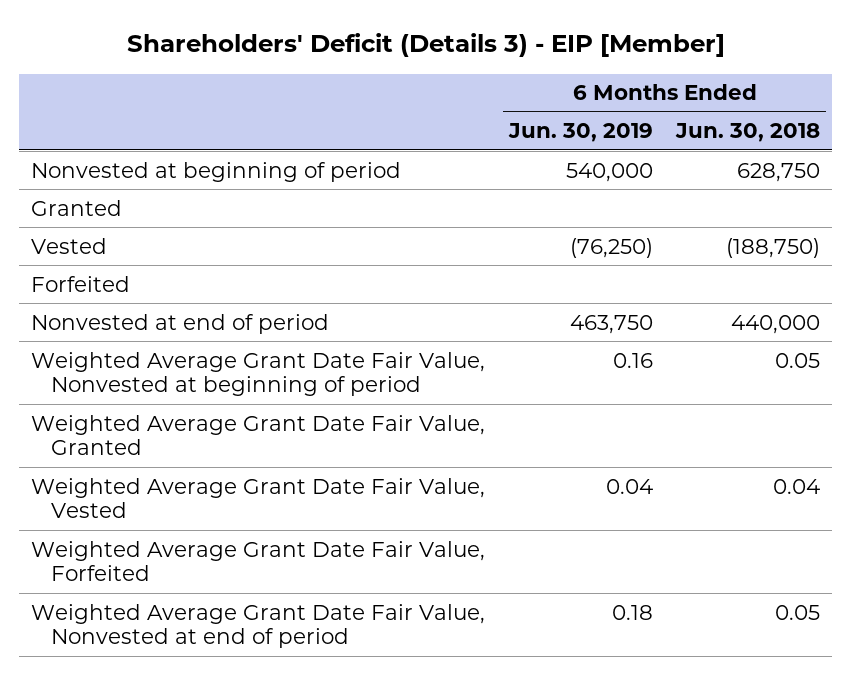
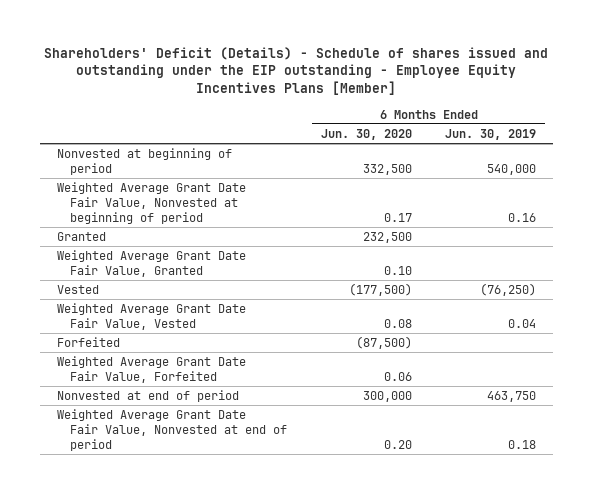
- Shareholders' Deficit (Details 3) - EIP [Member]
+ Shareholders' Deficit (Details) - Schedule of shares issued and outstanding under the EIP outstanding - Employee Equity Incentives Plans [Member]
- | 6 Months Ended Jun. 30, 2019 | 6 Months Ended Jun. 30, 2018
+ | 6 Months Ended Jun. 30, 2020 | 6 Months Ended Jun. 30, 2019
moved down: Granted | 232,500 |
moved down: Vested | (177,500) | (76,250)
moved down: Forfeited | (87,500) |
moved down: Nonvested at end of period | 300,000 | 463,750

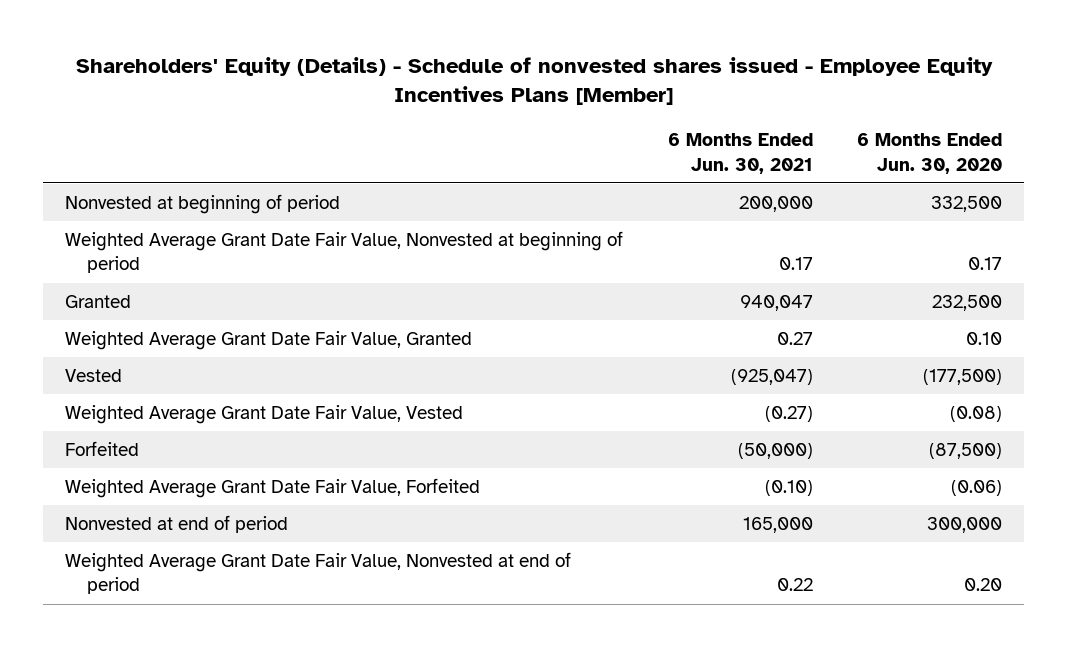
- Shareholders' Deficit (Details) - Schedule of shares issued and outstanding under the EIP outstanding - Employee Equity Incentives Plans [Member]
+ Shareholders' Equity (Details) - Schedule of nonvested shares issued - Employee Equity Incentives Plans [Member]
- | 6 Months Ended Jun. 30, 2020 | 6 Months Ended Jun. 30, 2019
+ | 6 Months Ended Jun. 30, 2021 | 6 Months Ended Jun. 30, 2020
- Weighted Average Grant Date Fair Value, Vested | 0.08 | 0.04
+ Weighted Average Grant Date Fair Value, Vested | (0.27) | (0.08)
- Weighted Average Grant Date Fair Value, Forfeited | 0.06 |
+ Weighted Average Grant Date Fair Value, Forfeited | (0.10) | (0.06)

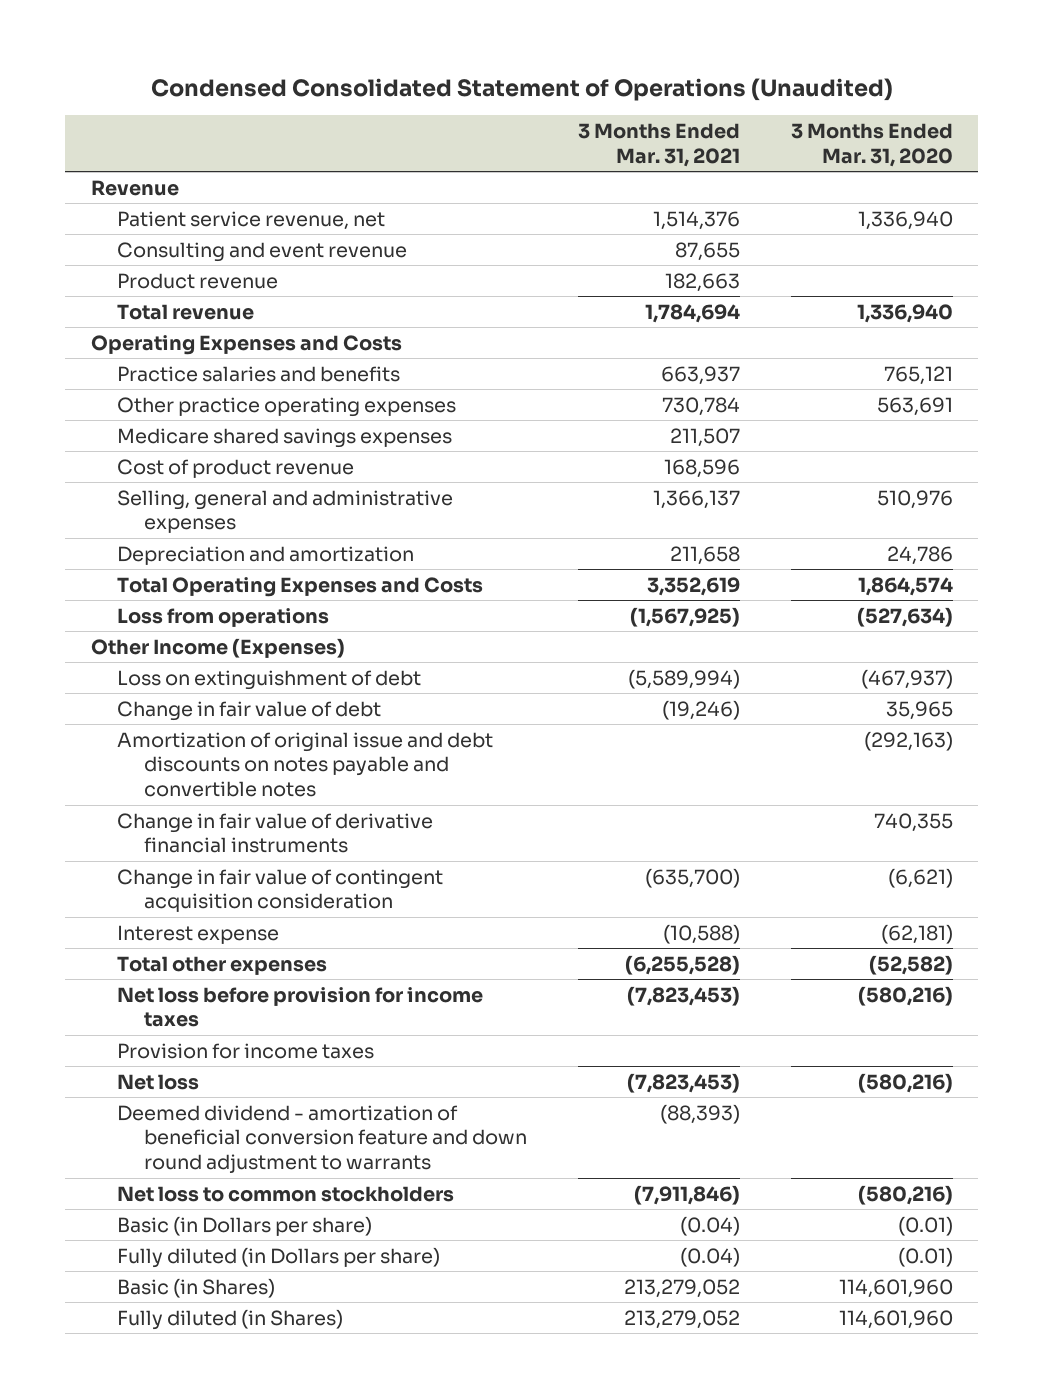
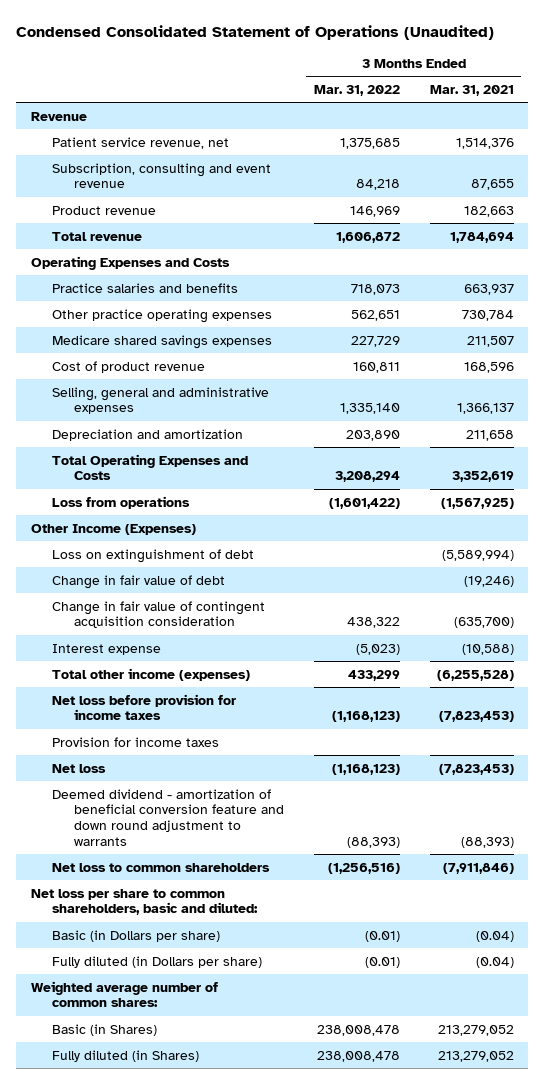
- | 3 Months Ended Mar. 31, 2021 | 3 Months Ended Mar. 31, 2020
+ | 3 Months Ended Mar. 31, 2022 | 3 Months Ended Mar. 31, 2021
- Consulting and event revenue | 87,655 |
+ Subscription, consulting and event revenue | 84,218 | 87,655
- Amortization of original issue and debt discounts on notes payable and convertible notes | | (292,163)
- Change in fair value of derivative financial instruments | | 740,355
- Total other expenses | (6,255,528) | (52,582)
+ Total other income (expenses) | 433,299 | (6,255,528)
- Net loss to common stockholders | (7,911,846) | (580,216)
+ Net loss to common shareholders | (1,256,516) | (7,911,846)
+ Net loss per share to common shareholders, basic and diluted:
+ Weighted average number of common shares:

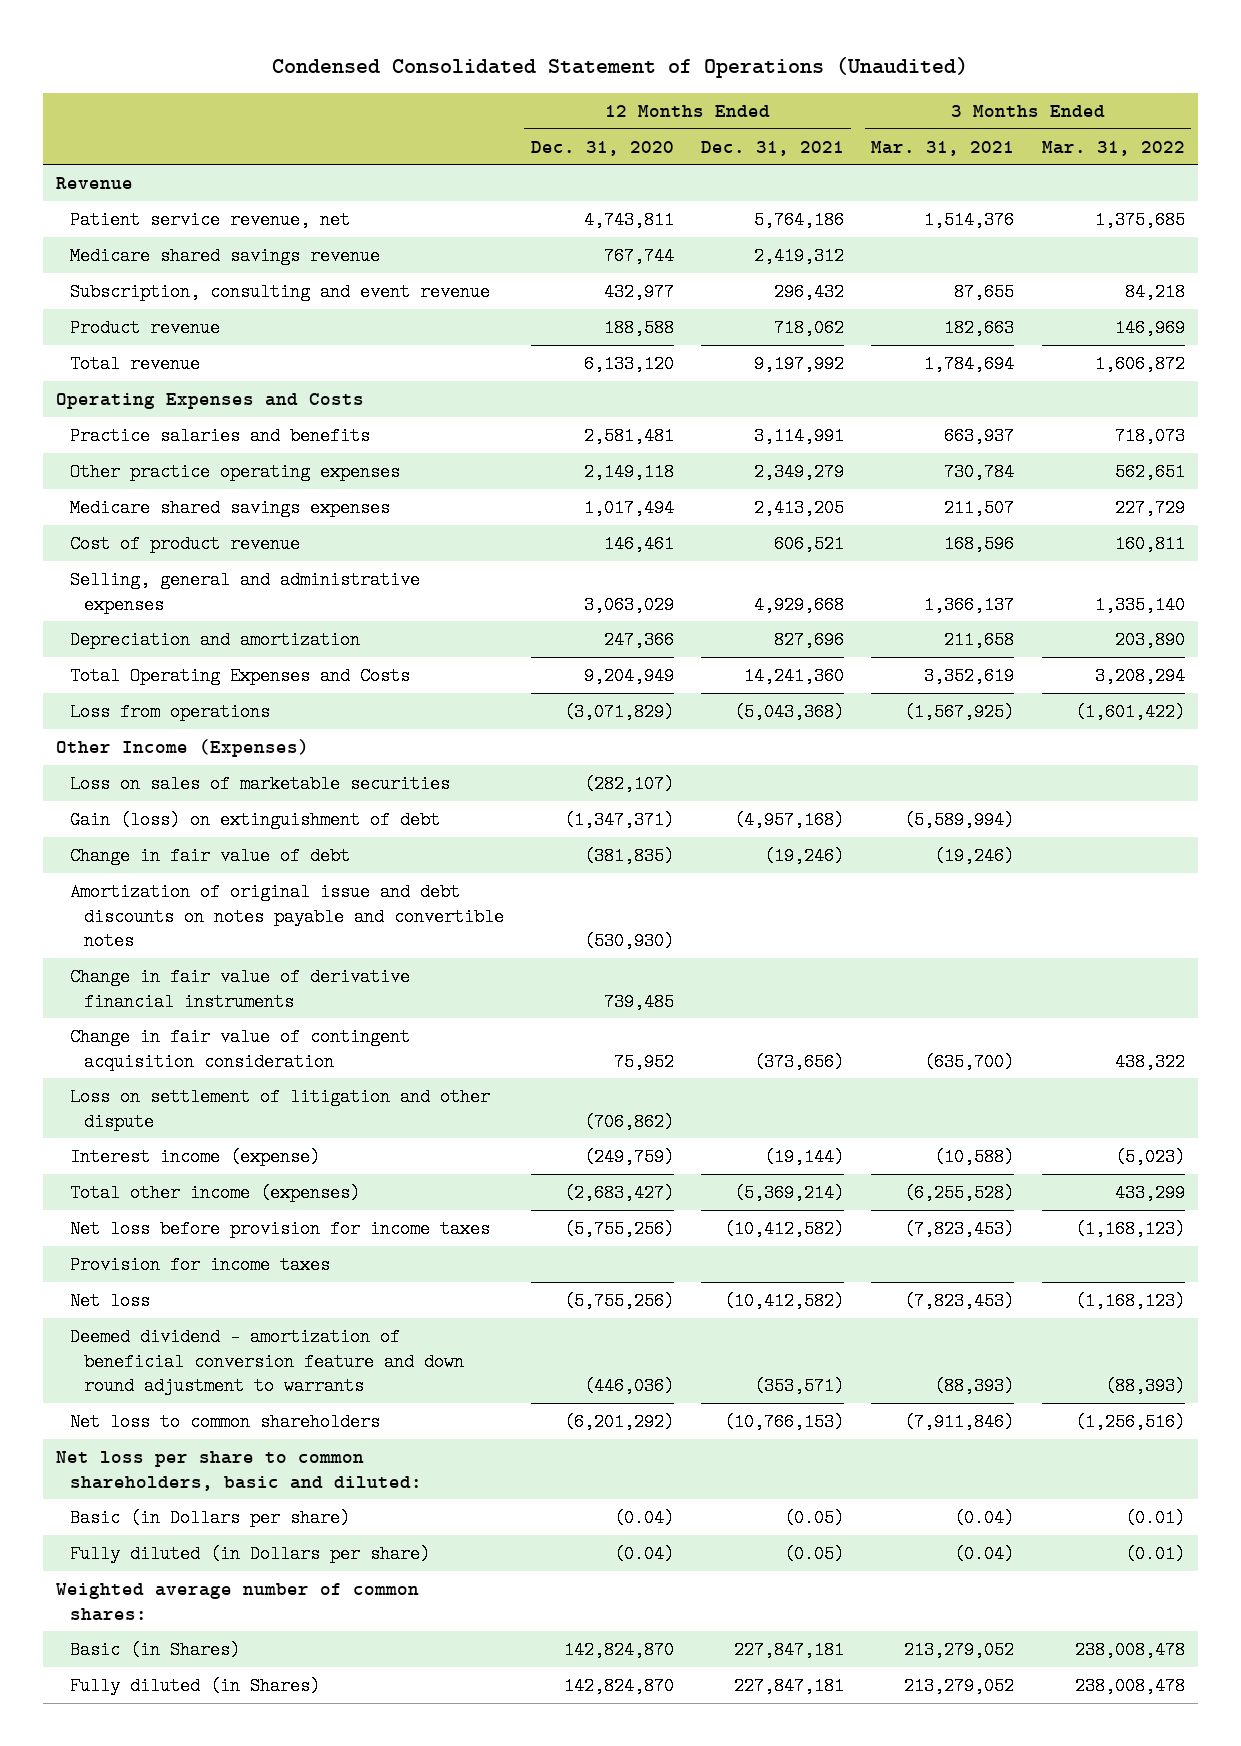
- | 3 Months Ended Mar. 31, 2022 | 3 Months Ended Mar. 31, 2021
+ | 12 Months Ended Dec. 31, 2020 | 12 Months Ended Dec. 31, 2021 | 3 Months Ended Mar. 31, 2021 | 3 Months Ended Mar. 31, 2022
+ Medicare shared savings revenue | 767,744 | 2,419,312 | |
- Loss on extinguishment of debt | | (5,589,994)
+ Loss on sales of marketable securities | (282,107) | | |
+ Gain (loss) on extinguishment of debt | (1,347,371) | (4,957,168) | (5,589,994) |
+ Amortization of original issue and debt discounts on notes payable and convertible notes | (530,930) | | |
+ Change in fair value of derivative financial instruments | 739,485 | | |
- Interest expense | (5,023) | (10,588)
+ Loss on settlement of litigation and other dispute | (706,862) | | |
+ Interest income (expense) | (249,759) | (19,144) | (10,588) | (5,023)

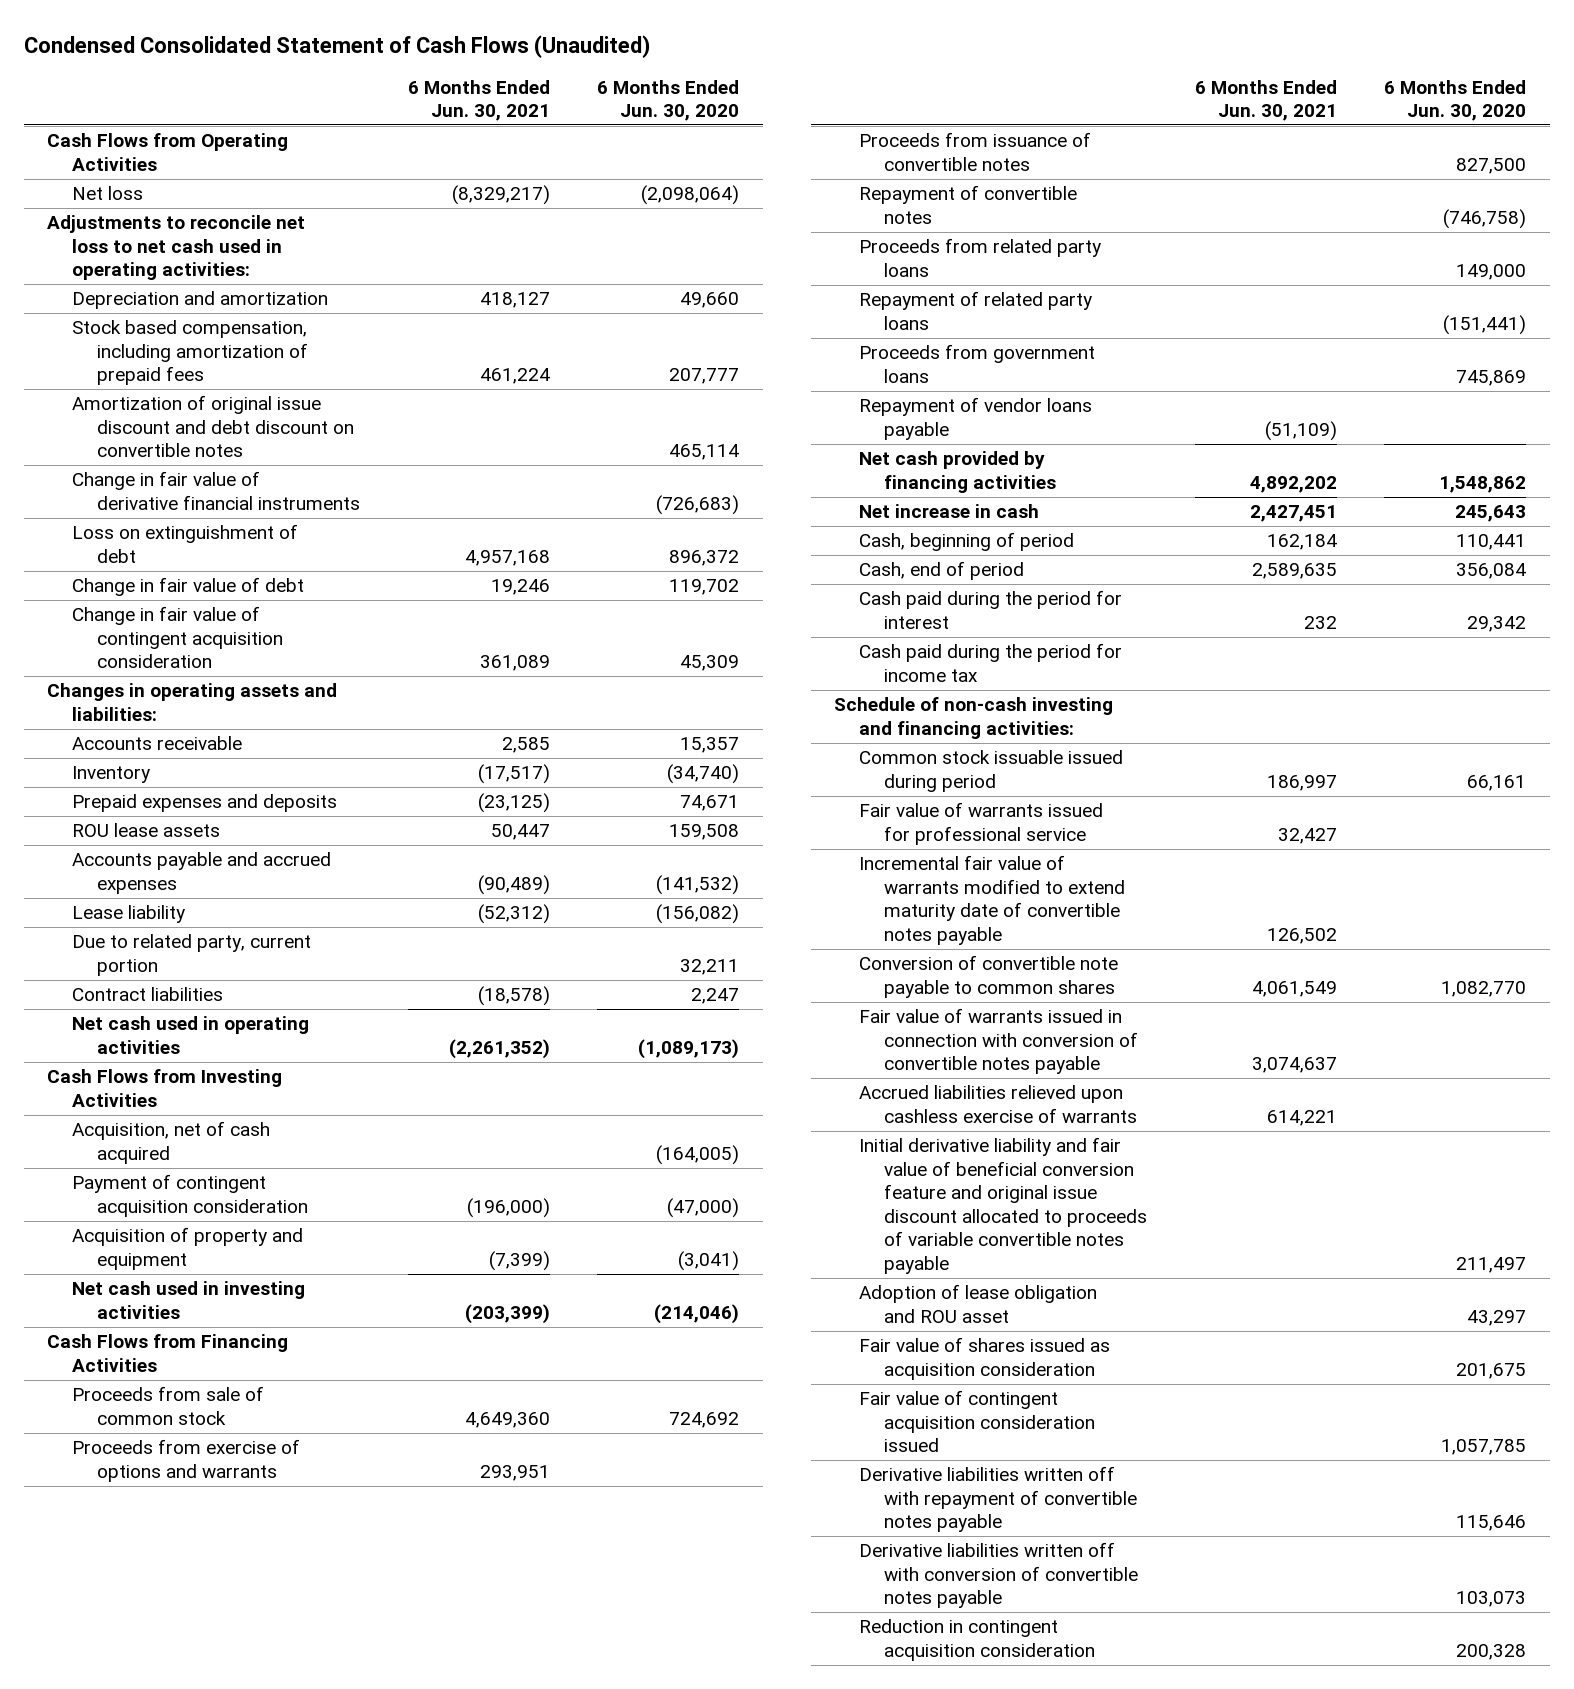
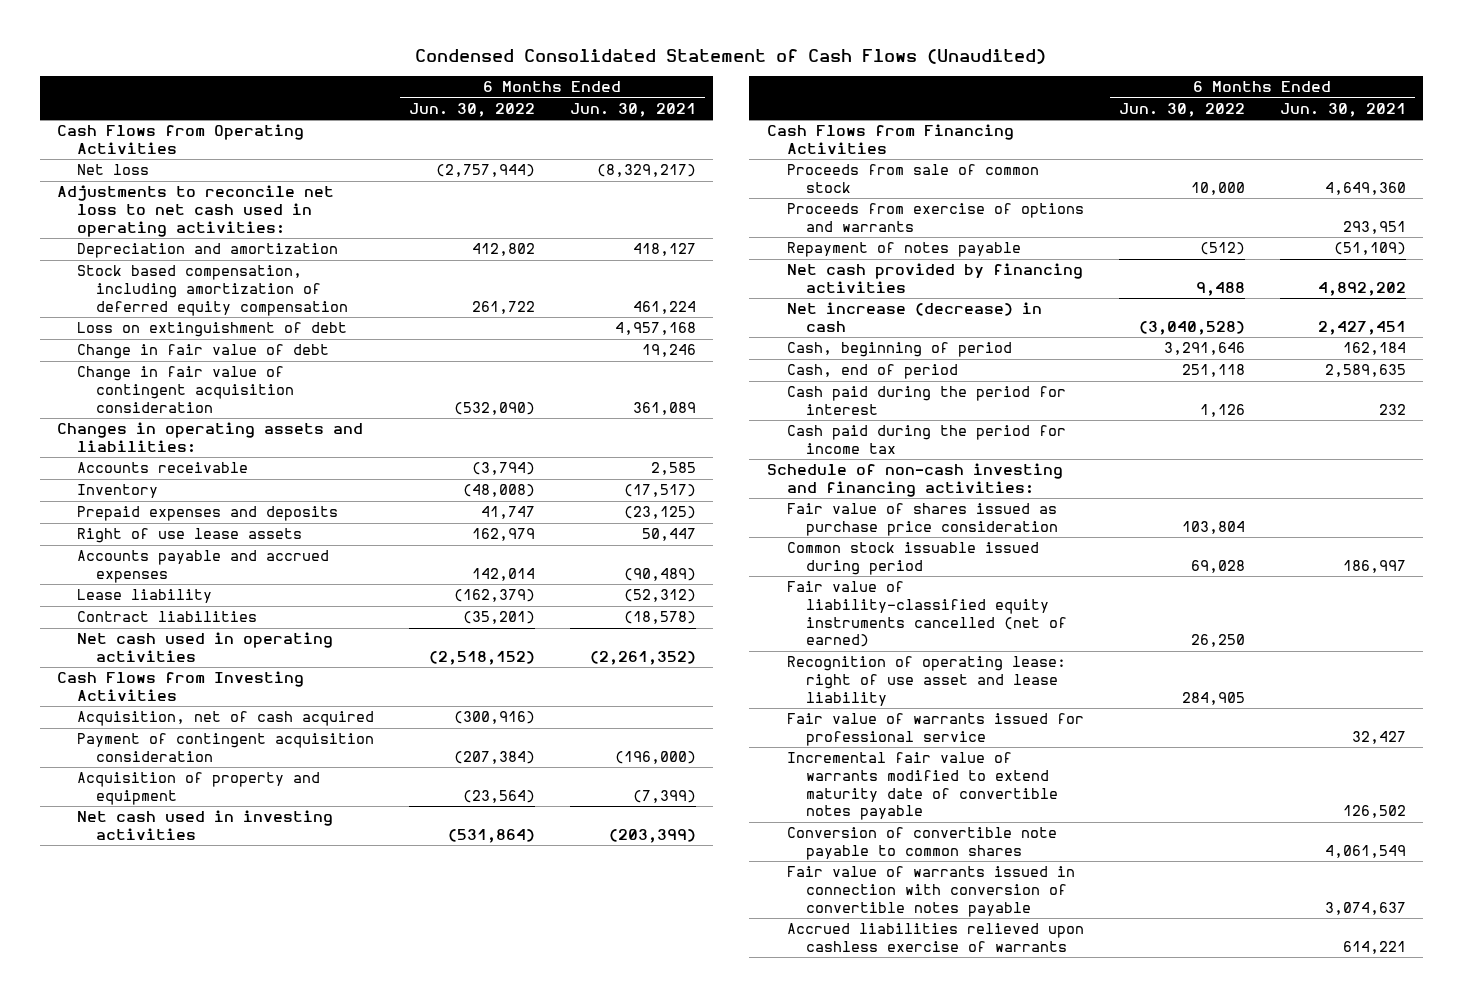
- | 6 Months Ended Jun. 30, 2021 | 6 Months Ended Jun. 30, 2020
+ | 6 Months Ended Jun. 30, 2022 | 6 Months Ended Jun. 30, 2021
- Stock based compensation, including amortization of prepaid fees | 461,224 | 207,777
- Amortization of original issue discount and debt discount on convertible notes | | 465,114
- Change in fair value of derivative financial instruments | | (726,683)
+ Stock based compensation, including amortization of deferred equity compensation | 261,722 | 461,224
- ROU lease assets | 50,447 | 159,508
+ Right of use lease assets | 162,979 | 50,447
- Due to related party, current portion | | 32,211
- Proceeds from issuance of convertible notes | | 827,500
- Repayment of convertible notes | | (746,758)
- Proceeds from related party loans | | 149,000
- Repayment of related party loans | | (151,441)
- Proceeds from government loans | | 745,869
- Repayment of vendor loans payable | (51,109) |
+ Repayment of notes payable | (512) | (51,109)
- Net increase in cash | 2,427,451 | 245,643
+ Net increase (decrease) in cash | (3,040,528) | 2,427,451
+ Fair value of shares issued as purchase price consideration | 103,804 |
+ Fair value of liability-classified equity instruments cancelled (net of earned) | 26,250 |
+ Recognition of operating lease: right of use asset and lease liability | 284,905 |
- Initial derivative liability and fair value of beneficial conversion feature and original issue discount allocated to proceeds of variable convertible notes payable | | 211,497
- Adoption of lease obligation and ROU asset | | 43,297
- Fair value of shares issued as acquisition consideration | | 201,675
- Fair value of contingent acquisition consideration issued | | 1,057,785
- Derivative liabilities written off with repayment of convertible notes payable | | 115,646
- Derivative liabilities written off with conversion of convertible notes payable | | 103,073
- Reduction in contingent acquisition consideration | | 200,328

